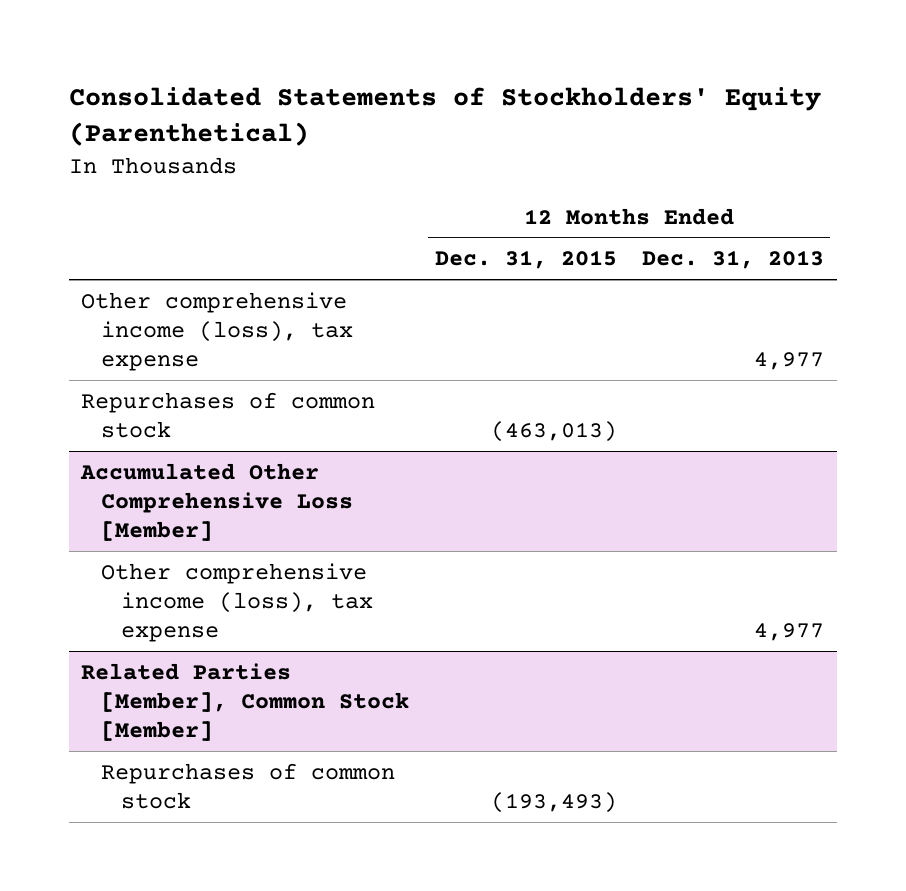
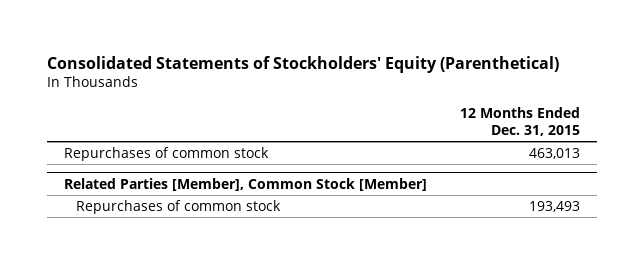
- | 12 Months Ended Dec. 31, 2015 | 12 Months Ended Dec. 31, 2013
+ | 12 Months Ended Dec. 31, 2015
- Other comprehensive income (loss), tax expense | | 4,977
- Repurchases of common stock | (463,013) |
- Accumulated Other Comprehensive Loss [Member]
- Other comprehensive income (loss), tax expense | | 4,977
+ Repurchases of common stock | 463,013
@ Related Parties [Member], Common Stock [Member]
- Repurchases of common stock | (193,493) |
+ Repurchases of common stock | 193,493

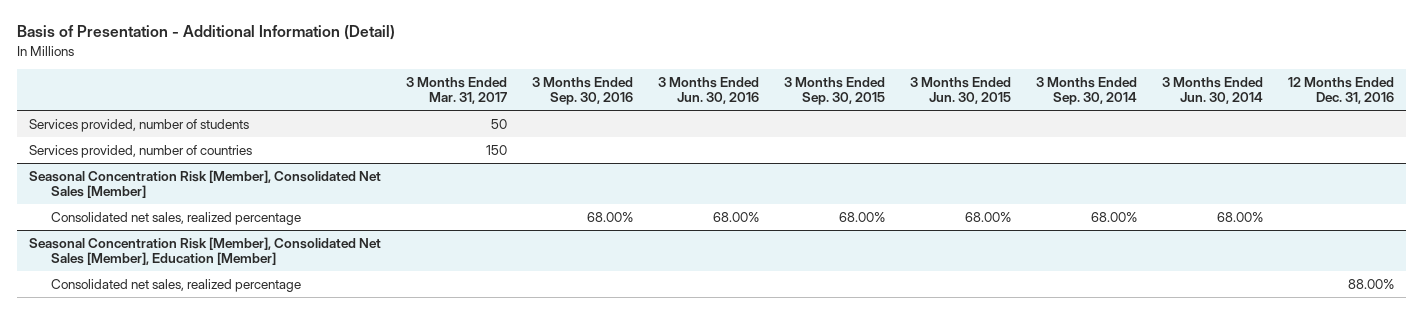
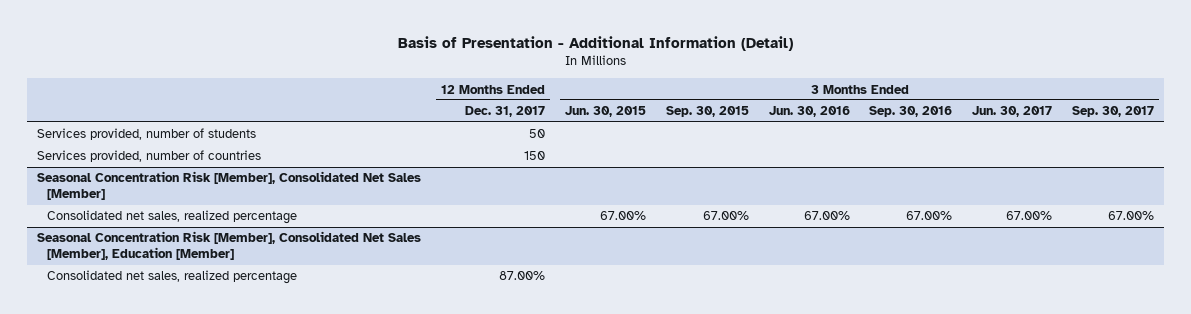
- | 3 Months Ended Mar. 31, 2017 | 3 Months Ended Sep. 30, 2016 | 3 Months Ended Jun. 30, 2016 | 3 Months Ended Sep. 30, 2015 | 3 Months Ended Jun. 30, 2015 | 3 Months Ended Sep. 30, 2014 | 3 Months Ended Jun. 30, 2014 | 12 Months Ended Dec. 31, 2016
+ | 12 Months Ended Dec. 31, 2017 | 3 Months Ended Jun. 30, 2015 | 3 Months Ended Sep. 30, 2015 | 3 Months Ended Jun. 30, 2016 | 3 Months Ended Sep. 30, 2016 | 3 Months Ended Jun. 30, 2017 | 3 Months Ended Sep. 30, 2017
@ Seasonal Concentration Risk [Member], Consolidated Net Sales [Member]
- Consolidated net sales, realized percentage | | 68.00% | 68.00% | 68.00% | 68.00% | 68.00% | 68.00% |
+ Consolidated net sales, realized percentage | | 67.00% | 67.00% | 67.00% | 67.00% | 67.00% | 67.00%

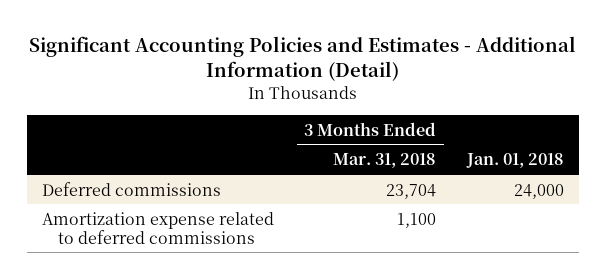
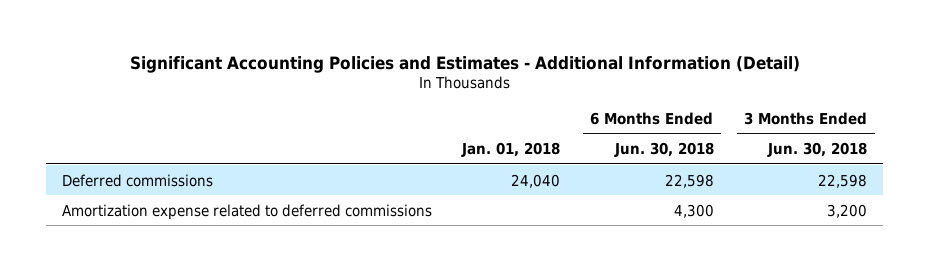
- | 3 Months Ended Mar. 31, 2018 | Jan. 01, 2018
+ | Jan. 01, 2018 | 6 Months Ended Jun. 30, 2018 | 3 Months Ended Jun. 30, 2018
- Deferred commissions | 23,704 | 24,000
+ Deferred commissions | 24,040 | 22,598 | 22,598

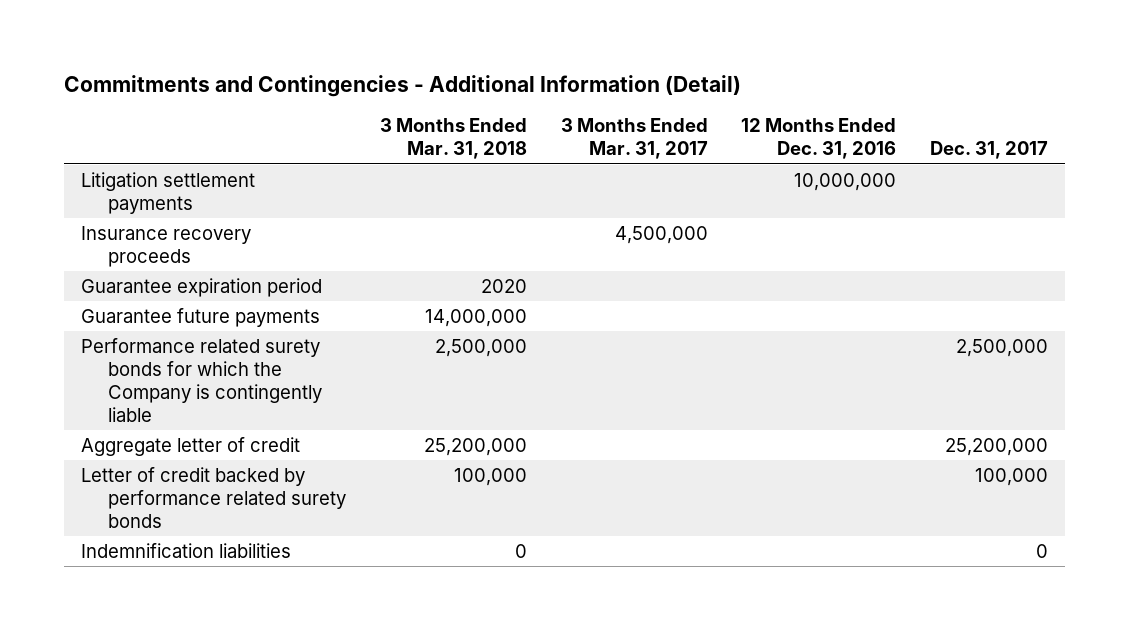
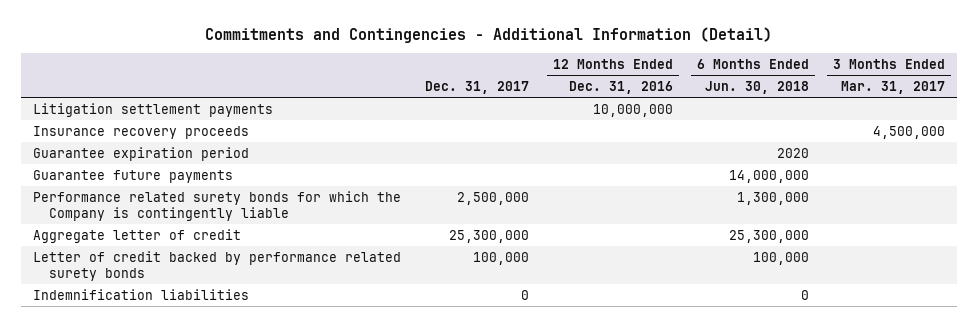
- | 3 Months Ended Mar. 31, 2018 | 3 Months Ended Mar. 31, 2017 | 12 Months Ended Dec. 31, 2016 | Dec. 31, 2017
+ | Dec. 31, 2017 | 12 Months Ended Dec. 31, 2016 | 6 Months Ended Jun. 30, 2018 | 3 Months Ended Mar. 31, 2017
- Aggregate letter of credit | 25,200,000 | | | 25,200,000
+ Aggregate letter of credit | 25,300,000 | | 25,300,000 |

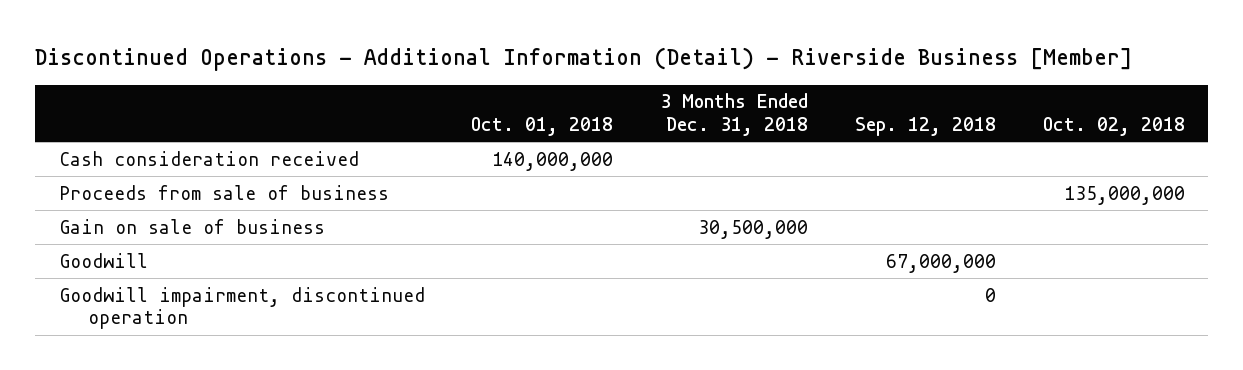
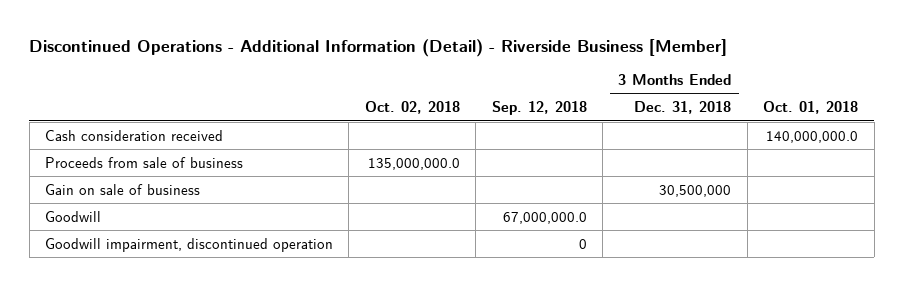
- | Oct. 01, 2018 | 3 Months Ended Dec. 31, 2018 | Sep. 12, 2018 | Oct. 02, 2018
+ | Oct. 02, 2018 | Sep. 12, 2018 | 3 Months Ended Dec. 31, 2018 | Oct. 01, 2018
- Cash consideration received | 140,000,000 | | |
- Proceeds from sale of business | | | | 135,000,000
+ Cash consideration received | | | | 140,000,000.0
+ Proceeds from sale of business | 135,000,000.0 | | |
- Goodwill | | | 67,000,000 |
+ Goodwill | | 67,000,000.0 | |

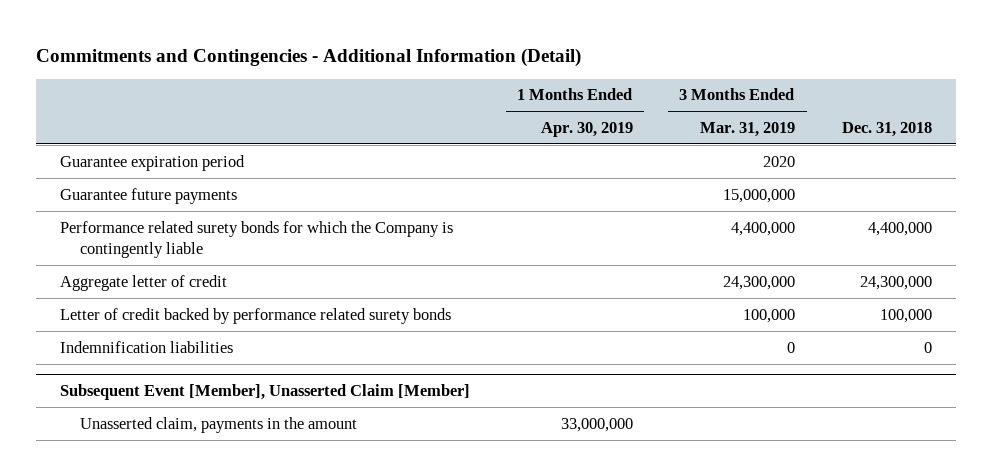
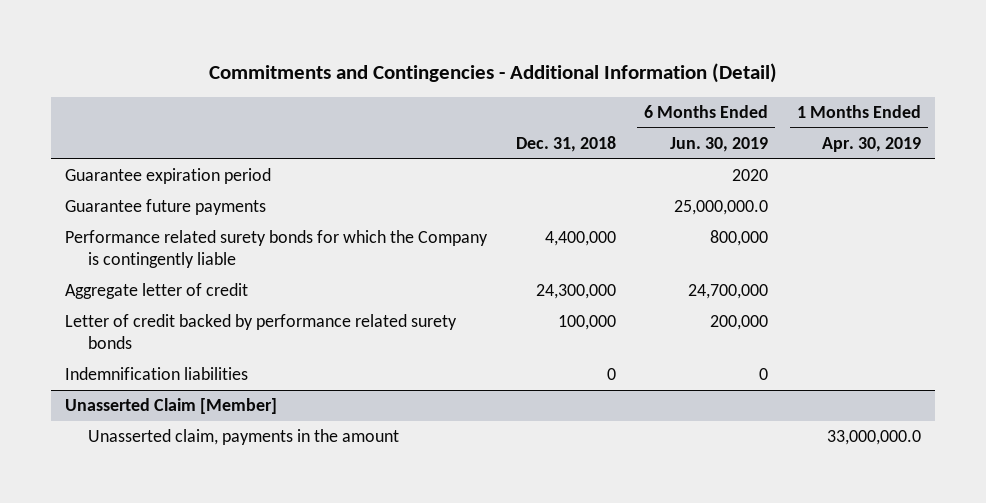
- | 1 Months Ended Apr. 30, 2019 | 3 Months Ended Mar. 31, 2019 | Dec. 31, 2018
+ | Dec. 31, 2018 | 6 Months Ended Jun. 30, 2019 | 1 Months Ended Apr. 30, 2019
- Subsequent Event [Member], Unasserted Claim [Member]
- Unasserted claim, payments in the amount | 33,000,000 | |
+ Unasserted Claim [Member]
+ Unasserted claim, payments in the amount | | | 33,000,000.0

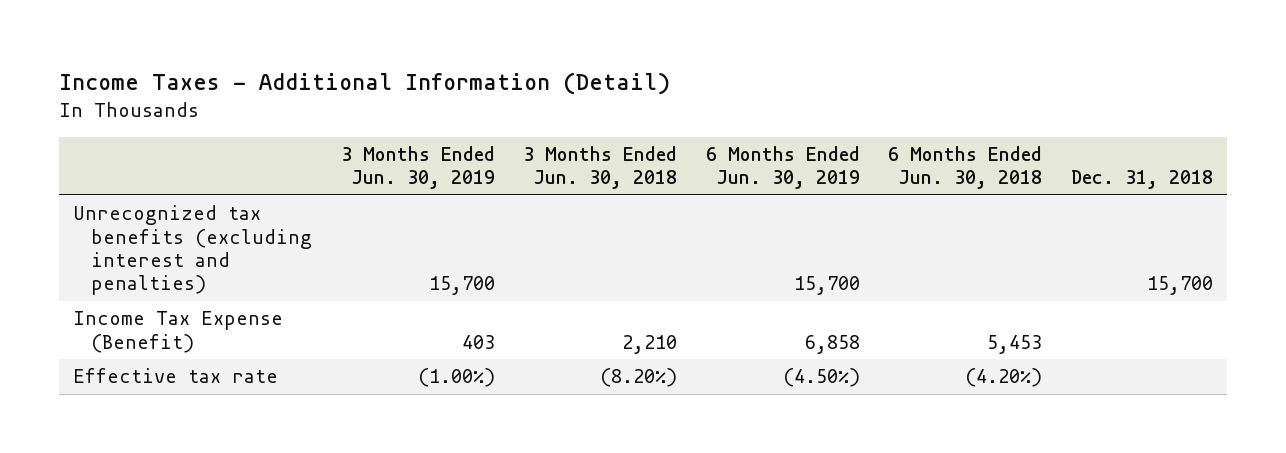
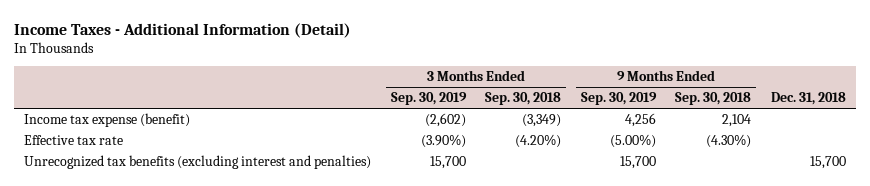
- | 3 Months Ended Jun. 30, 2019 | 3 Months Ended Jun. 30, 2018 | 6 Months Ended Jun. 30, 2019 | 6 Months Ended Jun. 30, 2018 | Dec. 31, 2018
+ | 3 Months Ended Sep. 30, 2019 | 3 Months Ended Sep. 30, 2018 | 9 Months Ended Sep. 30, 2019 | 9 Months Ended Sep. 30, 2018 | Dec. 31, 2018
- Income Tax Expense (Benefit) | 403 | 2,210 | 6,858 | 5,453 |
+ Income tax expense (benefit) | (2,602) | (3,349) | 4,256 | 2,104 |
moved down: Unrecognized tax benefits (excluding interest and penalties) | 15,700 | | 15,700 | | 15,700

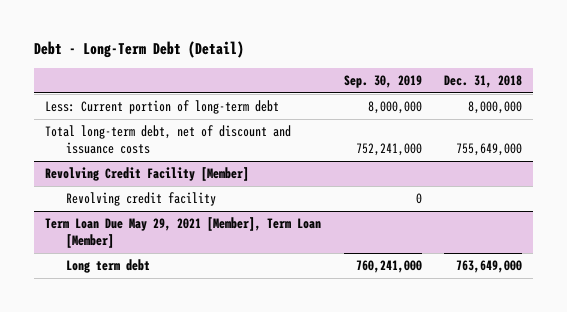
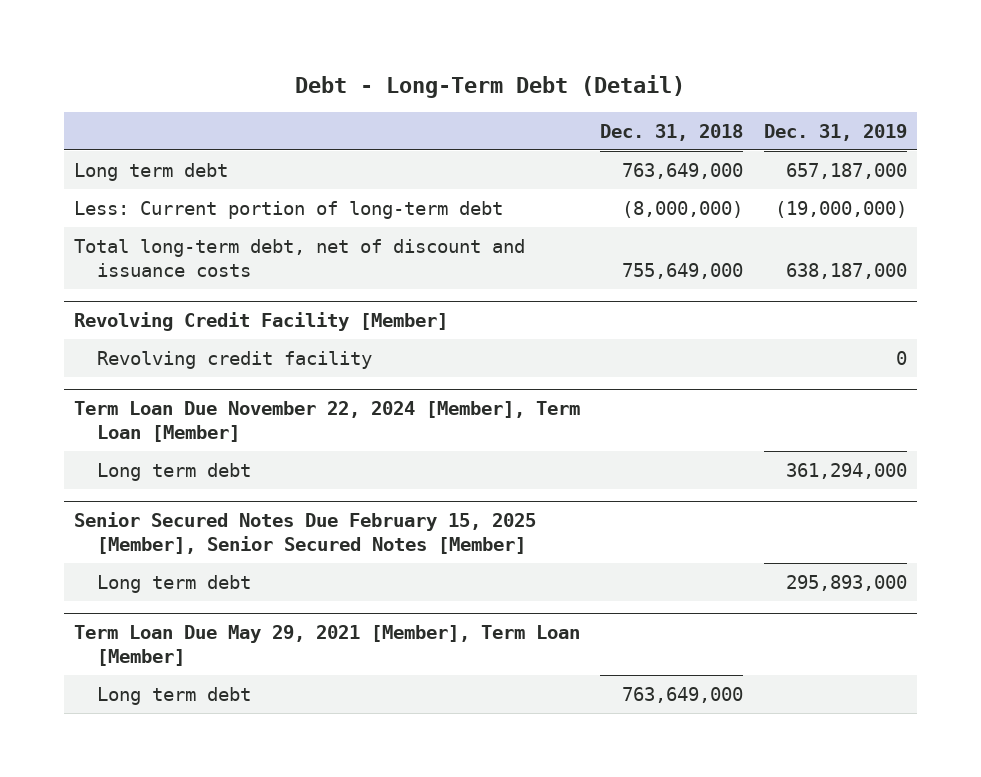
- | Sep. 30, 2019 | Dec. 31, 2018
+ | Dec. 31, 2018 | Dec. 31, 2019
- Less: Current portion of long-term debt | 8,000,000 | 8,000,000
+ Long term debt | 763,649,000 | 657,187,000
+ Less: Current portion of long-term debt | (8,000,000) | (19,000,000)
+ Term Loan Due November 22, 2024 [Member], Term Loan [Member]
+ Long term debt | | 361,294,000
+ Senior Secured Notes Due February 15, 2025 [Member], Senior Secured Notes [Member]
+ Long term debt | | 295,893,000

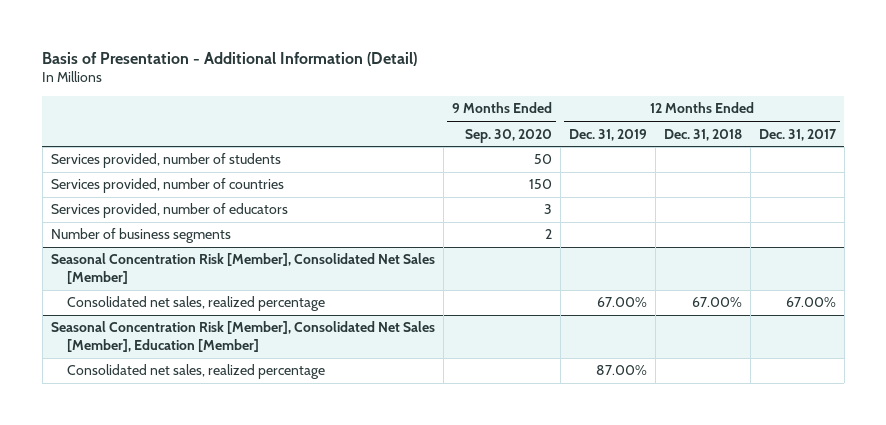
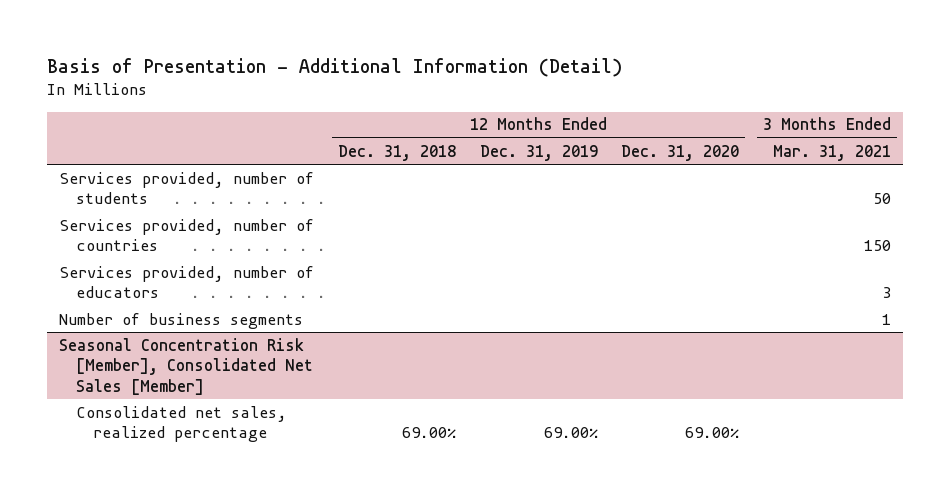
- | 9 Months Ended Sep. 30, 2020 | 12 Months Ended Dec. 31, 2019 | 12 Months Ended Dec. 31, 2018 | 12 Months Ended Dec. 31, 2017
+ | 12 Months Ended Dec. 31, 2018 | 12 Months Ended Dec. 31, 2019 | 12 Months Ended Dec. 31, 2020 | 3 Months Ended Mar. 31, 2021
@ Seasonal Concentration Risk [Member], Consolidated Net Sales [Member]
- Consolidated net sales, realized percentage | | 67.00% | 67.00% | 67.00%
- Seasonal Concentration Risk [Member], Consolidated Net Sales [Member], Education [Member]
- Consolidated net sales, realized percentage | | 87.00% | |
@ Seasonal Concentration Risk [Member], Consolidated Net Sales [Member]
+ Consolidated net sales, realized percentage | 69.00% | 69.00% | 69.00% |

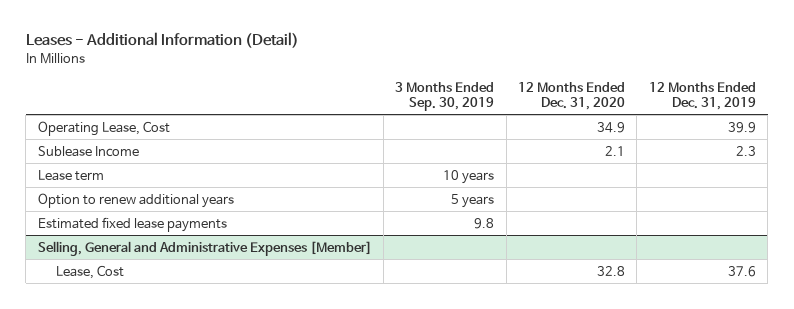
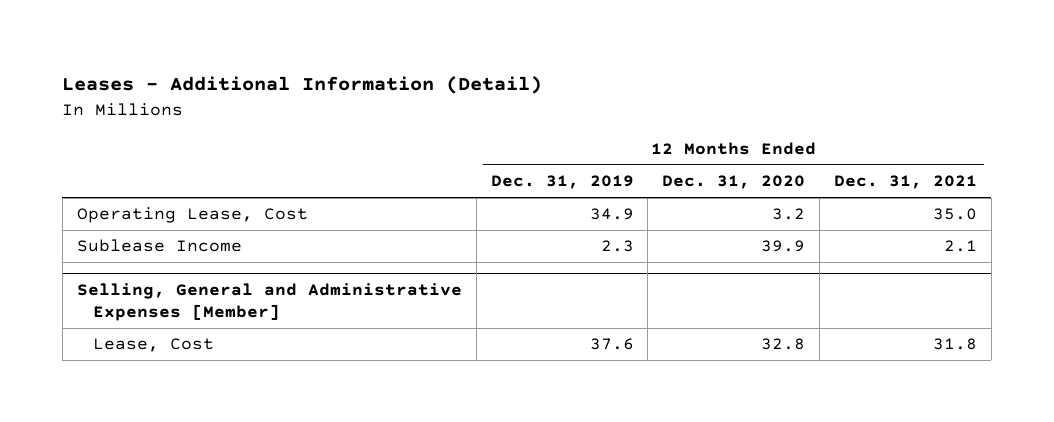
- | 3 Months Ended Sep. 30, 2019 | 12 Months Ended Dec. 31, 2020 | 12 Months Ended Dec. 31, 2019
+ | 12 Months Ended Dec. 31, 2019 | 12 Months Ended Dec. 31, 2020 | 12 Months Ended Dec. 31, 2021
- Operating Lease, Cost | | 34.9 | 39.9
- Sublease Income | | 2.1 | 2.3
- Lease term | 10 years | |
- Option to renew additional years | 5 years | |
- Estimated fixed lease payments | 9.8 | |
+ Operating Lease, Cost | 34.9 | 3.2 | 35.0
+ Sublease Income | 2.3 | 39.9 | 2.1

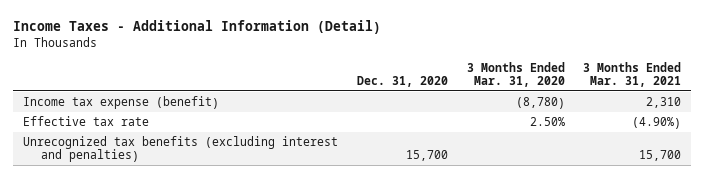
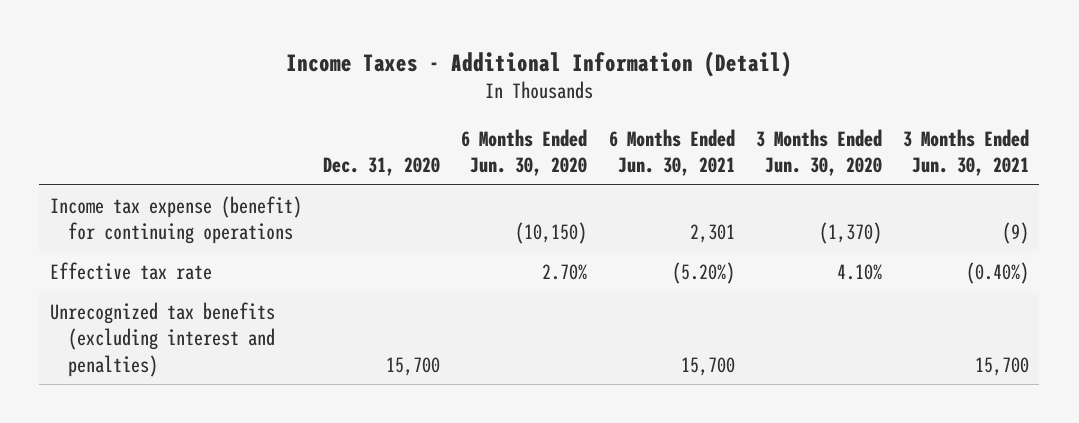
- | Dec. 31, 2020 | 3 Months Ended Mar. 31, 2020 | 3 Months Ended Mar. 31, 2021
+ | Dec. 31, 2020 | 6 Months Ended Jun. 30, 2020 | 6 Months Ended Jun. 30, 2021 | 3 Months Ended Jun. 30, 2020 | 3 Months Ended Jun. 30, 2021
- Income tax expense (benefit) | | (8,780) | 2,310
+ Income tax expense (benefit) for continuing operations | | (10,150) | 2,301 | (1,370) | (9)

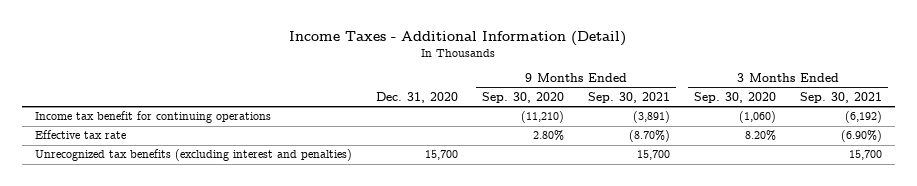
- | Dec. 31, 2020 | 6 Months Ended Jun. 30, 2020 | 6 Months Ended Jun. 30, 2021 | 3 Months Ended Jun. 30, 2020 | 3 Months Ended Jun. 30, 2021
+ | Dec. 31, 2020 | 9 Months Ended Sep. 30, 2020 | 9 Months Ended Sep. 30, 2021 | 3 Months Ended Sep. 30, 2020 | 3 Months Ended Sep. 30, 2021
- Income tax expense (benefit) for continuing operations | | (10,150) | 2,301 | (1,370) | (9)
+ Income tax benefit for continuing operations | | (11,210) | (3,891) | (1,060) | (6,192)

